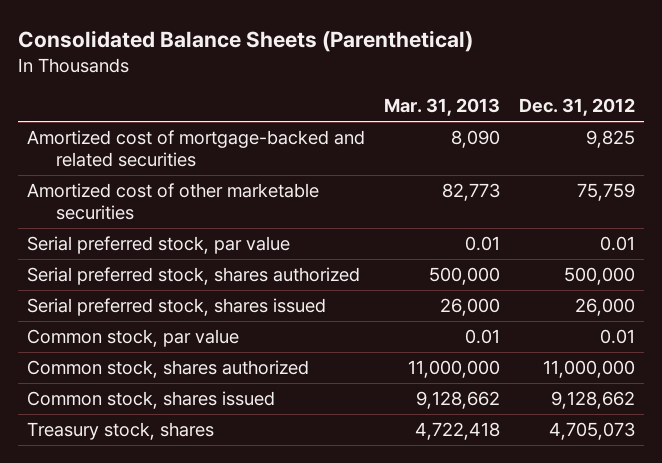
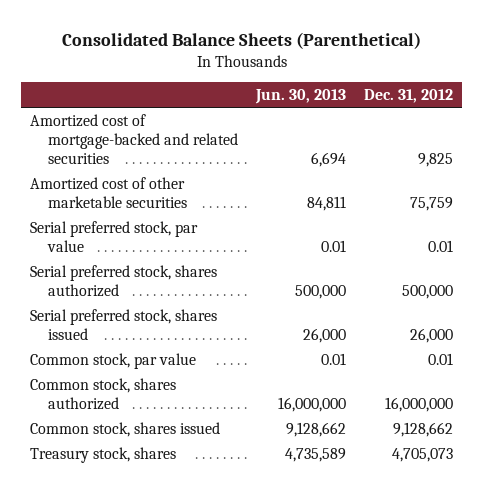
- | Mar. 31, 2013 | Dec. 31, 2012
+ | Jun. 30, 2013 | Dec. 31, 2012
- Common stock, shares authorized | 11,000,000 | 11,000,000
+ Common stock, shares authorized | 16,000,000 | 16,000,000

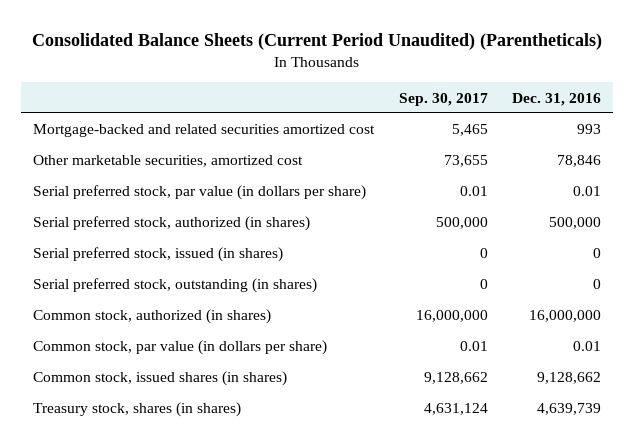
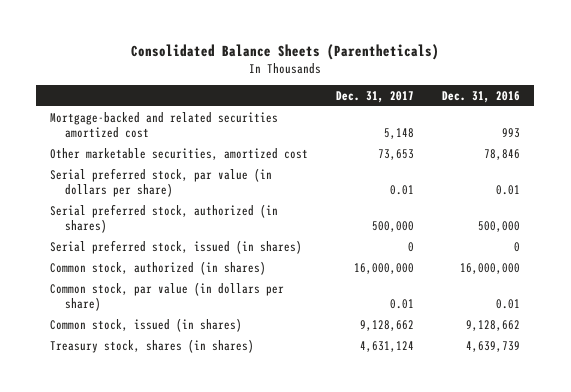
- Consolidated Balance Sheets (Current Period Unaudited) (Parentheticals)
+ Consolidated Balance Sheets (Parentheticals)
- | Sep. 30, 2017 | Dec. 31, 2016
+ | Dec. 31, 2017 | Dec. 31, 2016
- Serial preferred stock, outstanding (in shares) | 0 | 0
- Common stock, issued shares (in shares) | 9,128,662 | 9,128,662
+ Common stock, issued (in shares) | 9,128,662 | 9,128,662

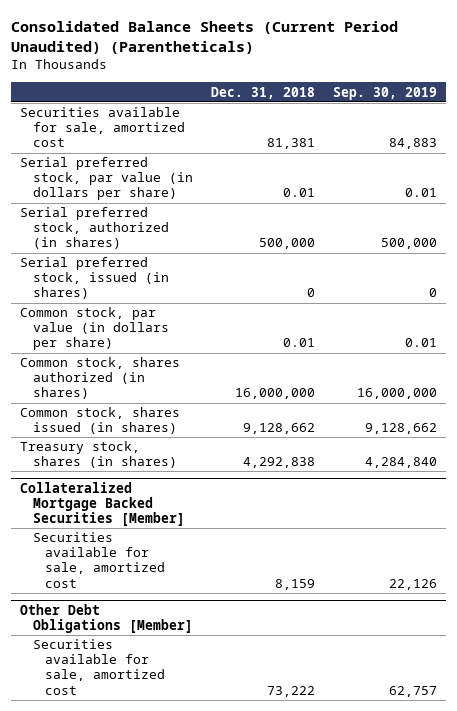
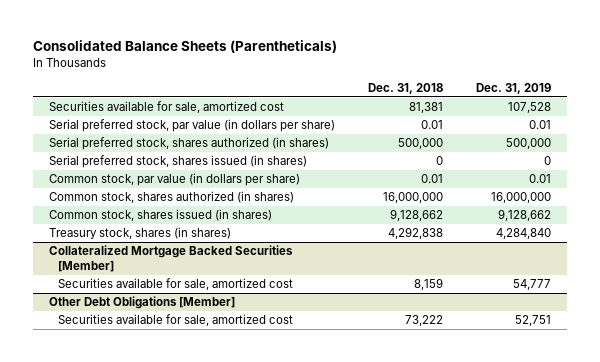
- Consolidated Balance Sheets (Current Period Unaudited) (Parentheticals)
+ Consolidated Balance Sheets (Parentheticals)
- | Dec. 31, 2018 | Sep. 30, 2019
+ | Dec. 31, 2018 | Dec. 31, 2019
- Serial preferred stock, authorized (in shares) | 500,000 | 500,000
- Serial preferred stock, issued (in shares) | 0 | 0
+ Serial preferred stock, shares authorized (in shares) | 500,000 | 500,000
+ Serial preferred stock, shares issued (in shares) | 0 | 0

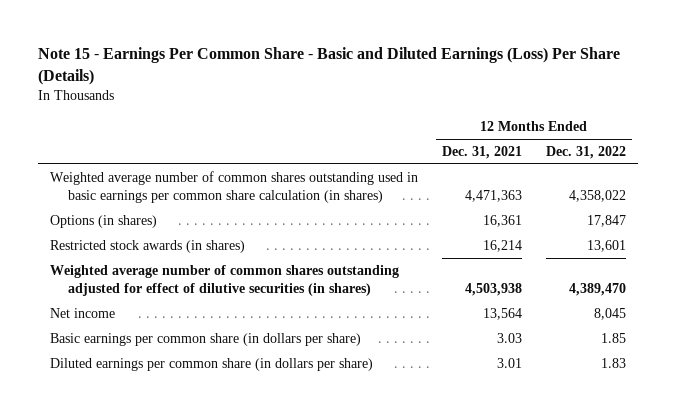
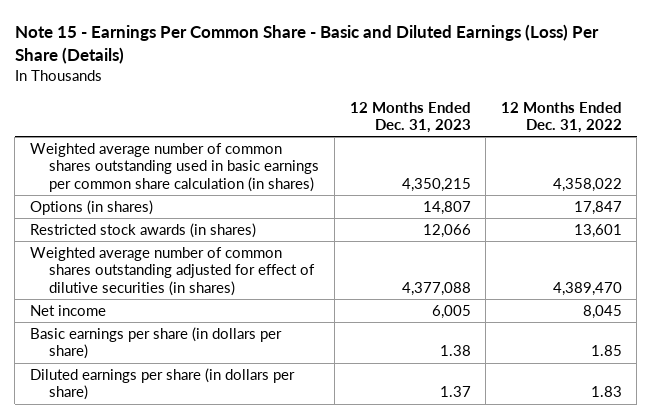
- | 12 Months Ended Dec. 31, 2021 | 12 Months Ended Dec. 31, 2022
+ | 12 Months Ended Dec. 31, 2023 | 12 Months Ended Dec. 31, 2022
- Basic earnings per common share (in dollars per share) | 3.03 | 1.85
- Diluted earnings per common share (in dollars per share) | 3.01 | 1.83
+ Basic earnings per share (in dollars per share) | 1.38 | 1.85
+ Diluted earnings per share (in dollars per share) | 1.37 | 1.83

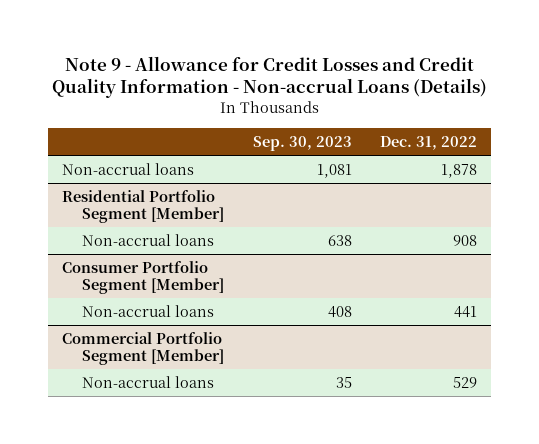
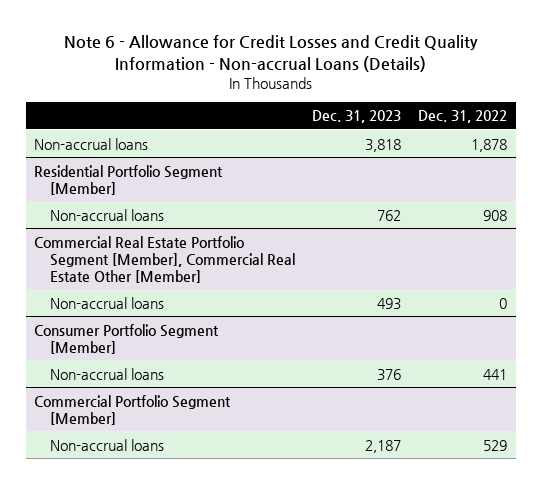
- Note 9 - Allowance for Credit Losses and Credit Quality Information - Non-accrual Loans (Details)
+ Note 6 - Allowance for Credit Losses and Credit Quality Information - Non-accrual Loans (Details)
- | Sep. 30, 2023 | Dec. 31, 2022
+ | Dec. 31, 2023 | Dec. 31, 2022
+ Commercial Real Estate Portfolio Segment [Member], Commercial Real Estate Other [Member]
+ Non-accrual loans | 493 | 0

